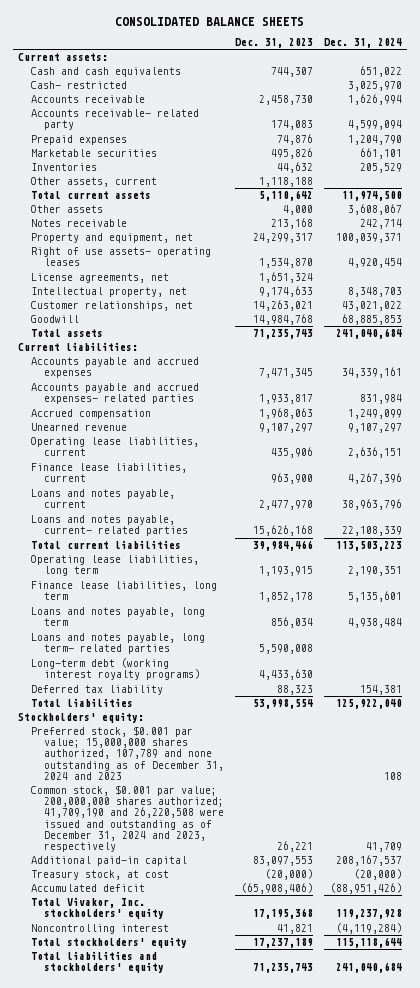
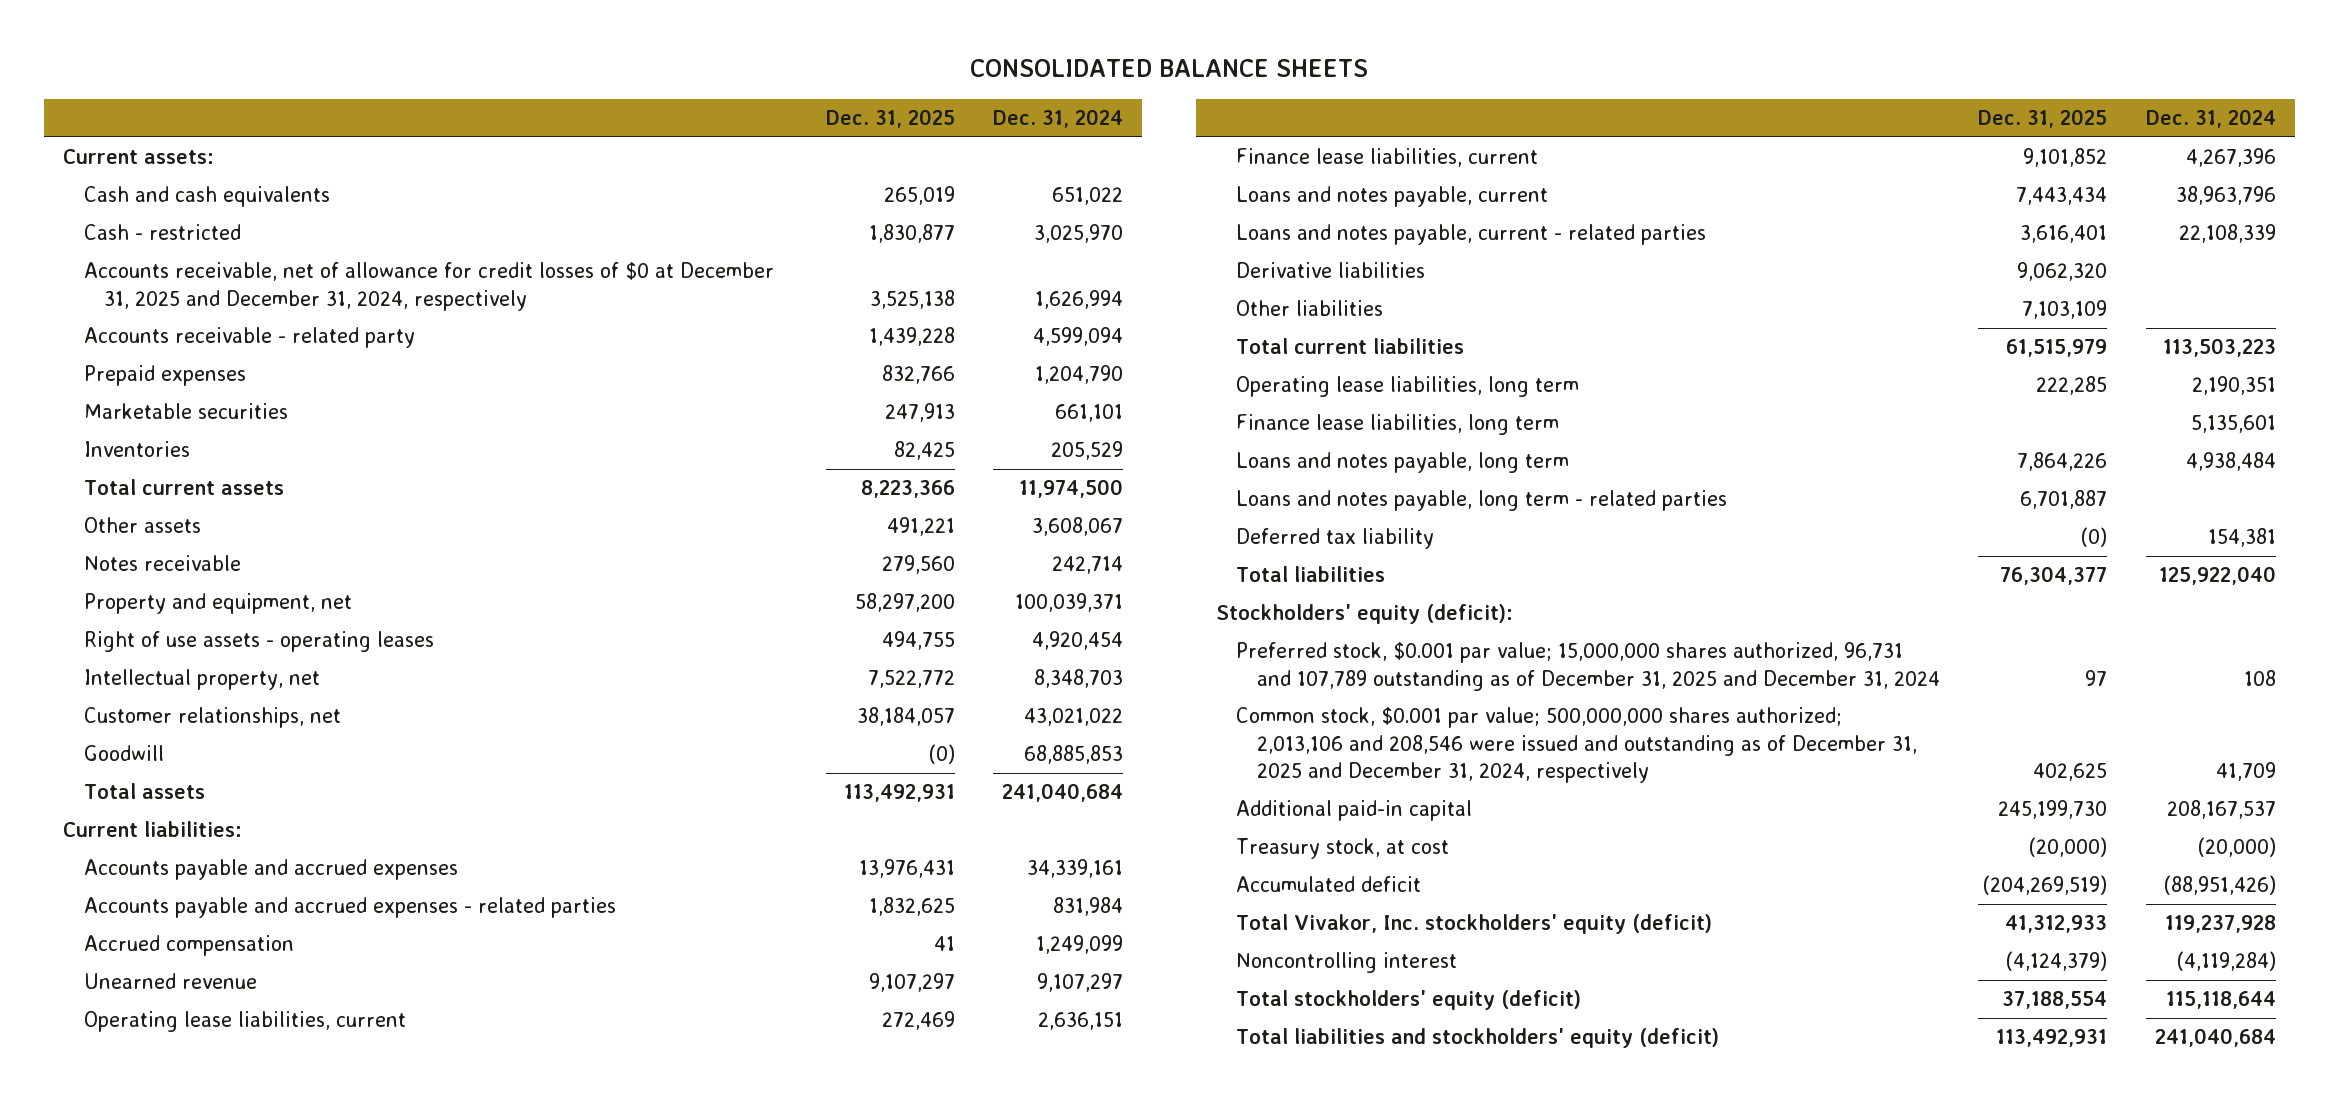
- | Dec. 31, 2023 | Dec. 31, 2024
+ | Dec. 31, 2025 | Dec. 31, 2024
- Cash- restricted | | 3,025,970
- Accounts receivable | 2,458,730 | 1,626,994
- Accounts receivable- related party | 174,083 | 4,599,094
+ Cash - restricted | 1,830,877 | 3,025,970
+ Accounts receivable, net of allowance for credit losses of $0 at December 31, 2025 and December 31, 2024, respectively | 3,525,138 | 1,626,994
+ Accounts receivable - related party | 1,439,228 | 4,599,094
- Other assets, current | 1,118,188 |
- Right of use assets- operating leases | 1,534,870 | 4,920,454
- License agreements, net | 1,651,324 |
+ Right of use assets - operating leases | 494,755 | 4,920,454
- Accounts payable and accrued expenses- related parties | 1,933,817 | 831,984
+ Accounts payable and accrued expenses - related parties | 1,832,625 | 831,984
- Loans and notes payable, current- related parties | 15,626,168 | 22,108,339
+ Loans and notes payable, current - related parties | 3,616,401 | 22,108,339
+ Derivative liabilities | 9,062,320 |
+ Other liabilities | 7,103,109 |
- Loans and notes payable, long term- related parties | 5,590,008 |
- Long-term debt (working interest royalty programs) | 4,433,630 |
+ Loans and notes payable, long term - related parties | 6,701,887 |
- Stockholders' equity:
- Preferred stock, $0.001 par value; 15,000,000 shares authorized, 107,789 and none outstanding as of December 31, 2024 and 2023 | | 108
- Common stock, $0.001 par value; 200,000,000 shares authorized; 41,709,190 and 26,220,508 were issued and outstanding as of December 31, 2024 and 2023, respectively | 26,221 | 41,709
+ Stockholders' equity (deficit):
+ Preferred stock, $0.001 par value; 15,000,000 shares authorized, 96,731 and 107,789 outstanding as of December 31, 2025 and December 31, 2024 | 97 | 108
+ Common stock, $0.001 par value; 500,000,000 shares authorized; 2,013,106 and 208,546 were issued and outstanding as of December 31, 2025 and December 31, 2024, respectively | 402,625 | 41,709
- Total Vivakor, Inc. stockholders' equity | 17,195,368 | 119,237,928
+ Total Vivakor, Inc. stockholders' equity (deficit) | 41,312,933 | 119,237,928
- Total stockholders' equity | 17,237,189 | 115,118,644
- Total liabilities and stockholders' equity | 71,235,743 | 241,040,684
+ Total stockholders' equity (deficit) | 37,188,554 | 115,118,644
+ Total liabilities and stockholders' equity (deficit) | 113,492,931 | 241,040,684

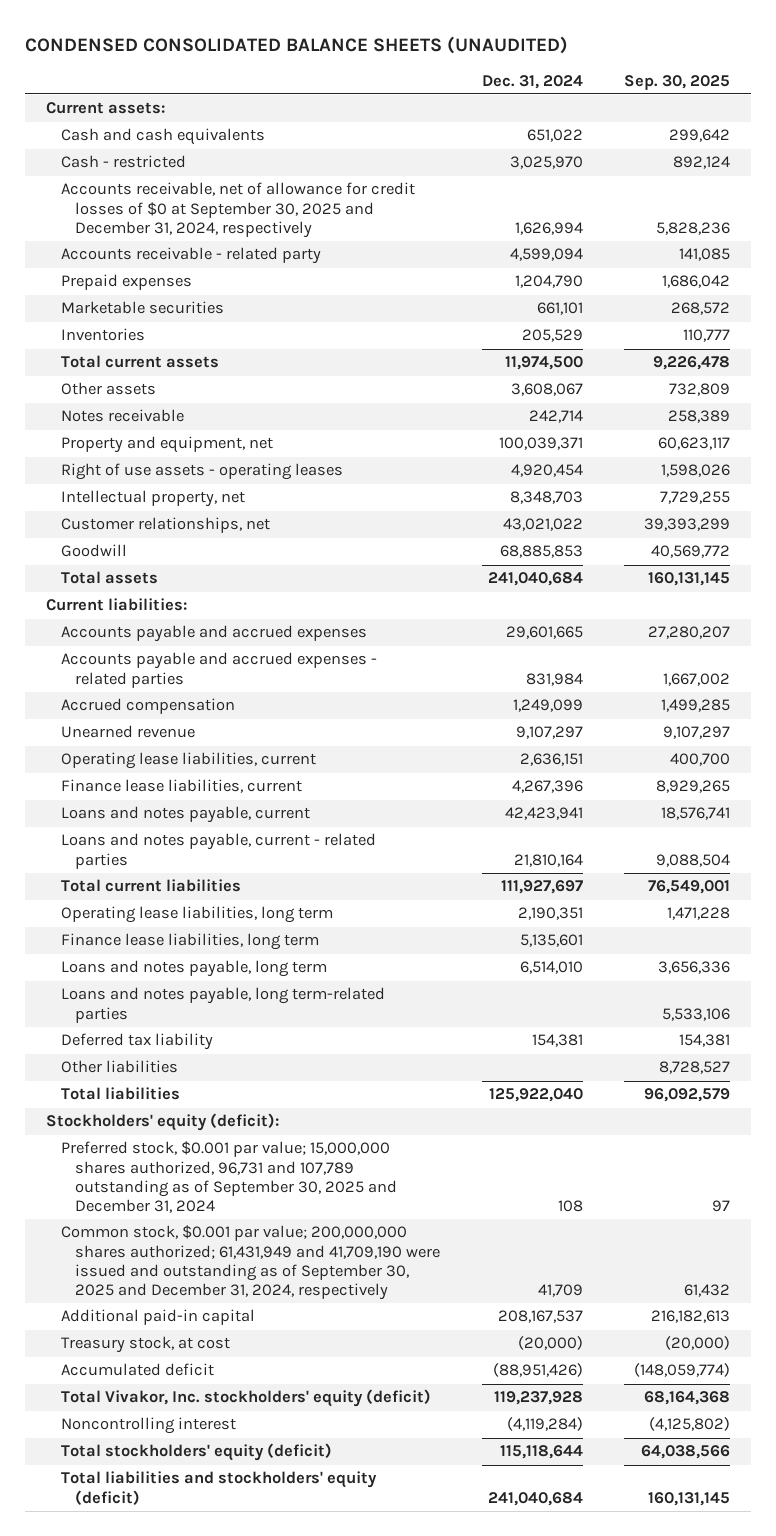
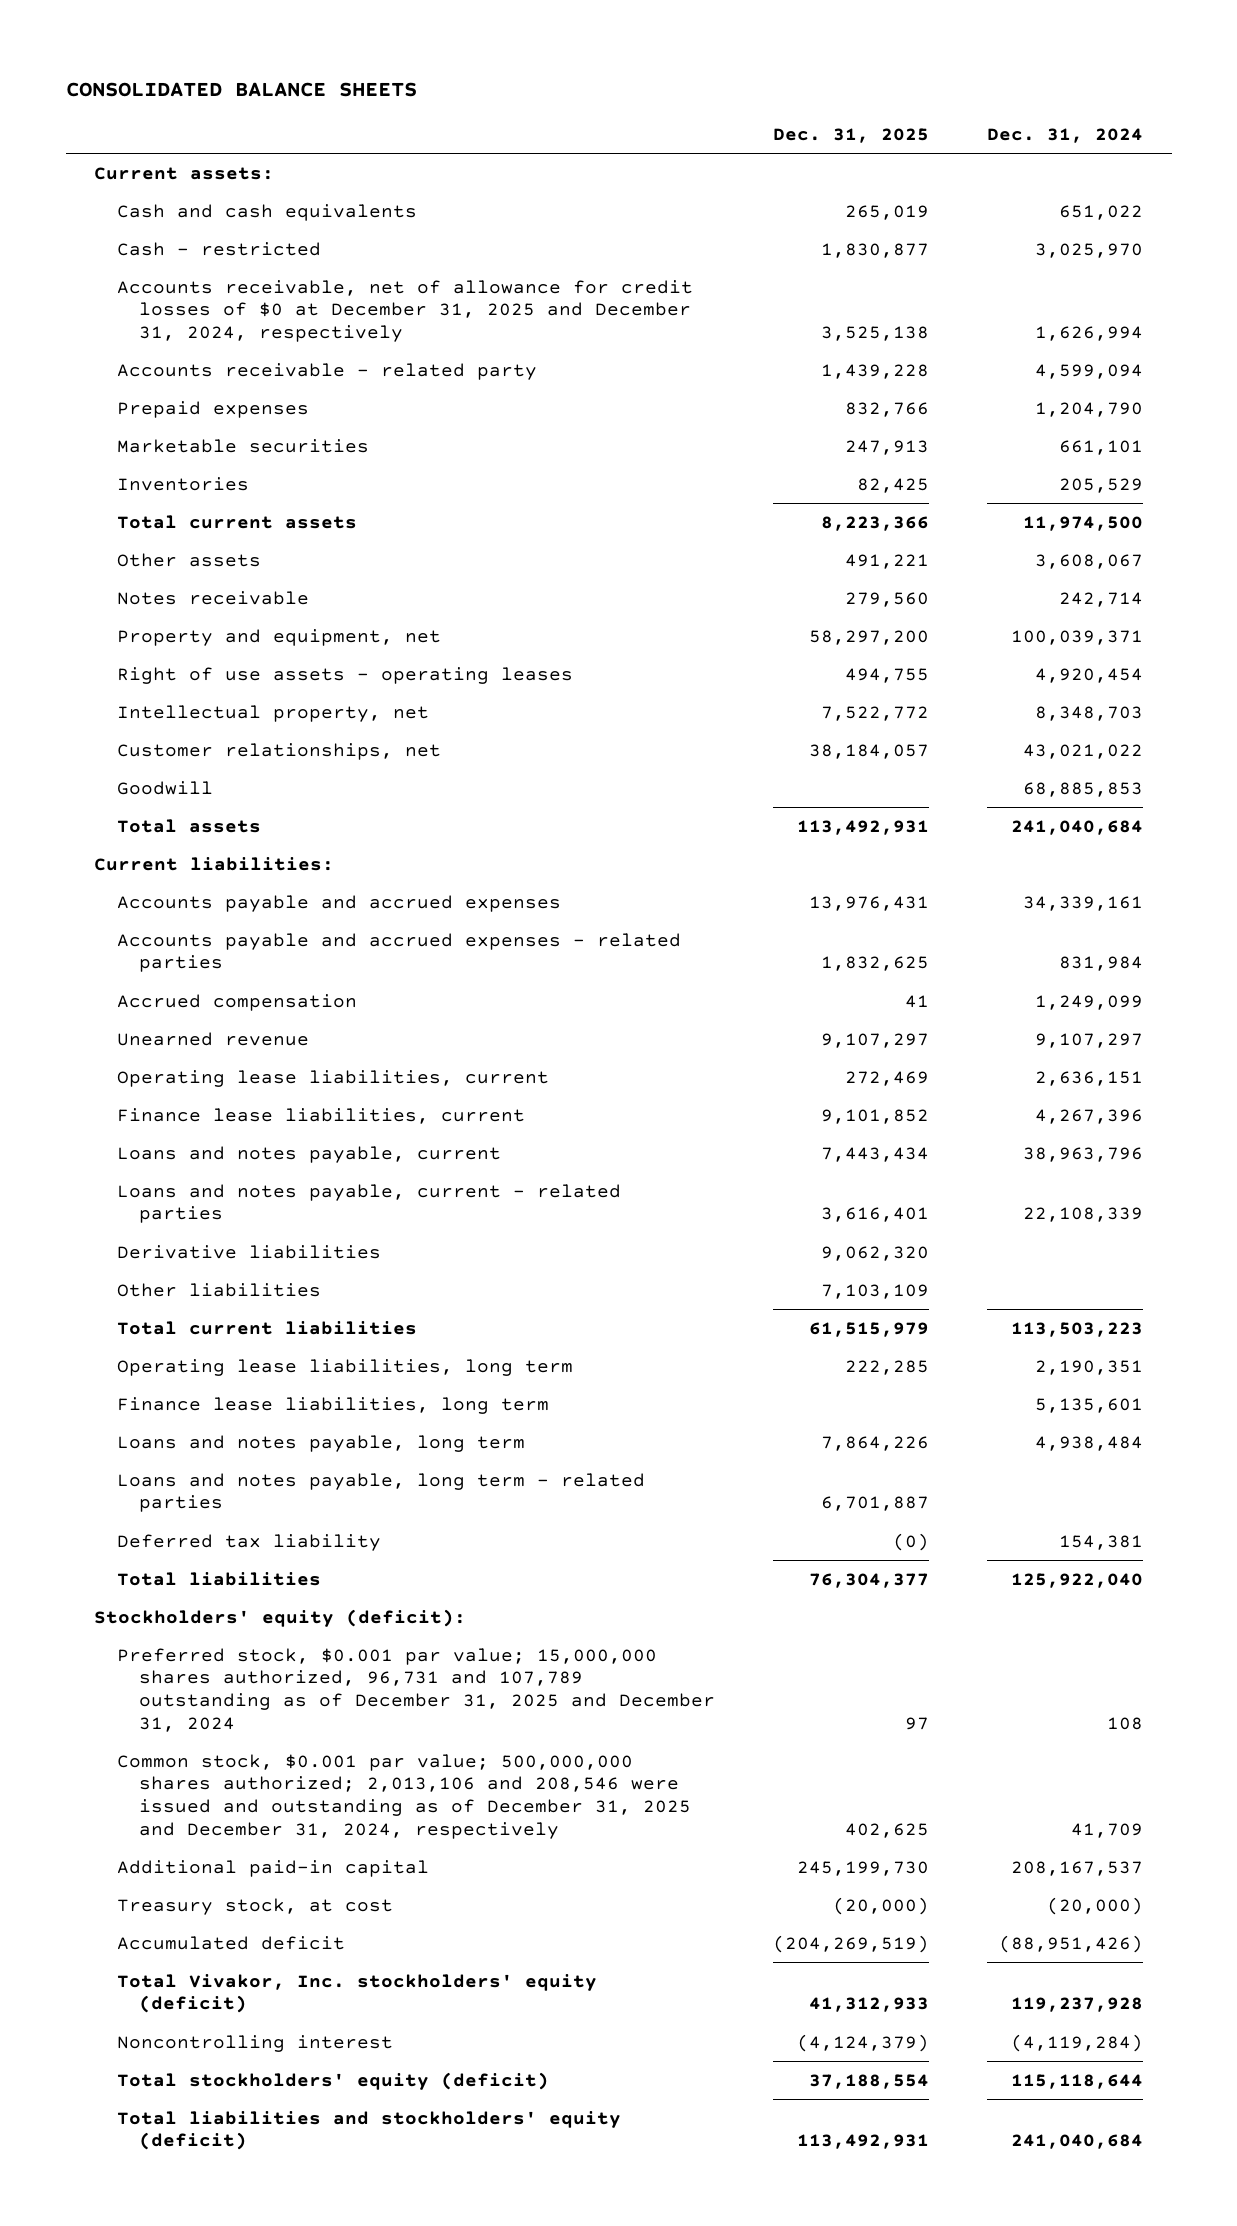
- CONDENSED CONSOLIDATED BALANCE SHEETS (UNAUDITED)
+ CONSOLIDATED BALANCE SHEETS
- | Dec. 31, 2024 | Sep. 30, 2025
+ | Dec. 31, 2025 | Dec. 31, 2024
- Accounts receivable, net of allowance for credit losses of $0 at September 30, 2025 and December 31, 2024, respectively | 1,626,994 | 5,828,236
+ Accounts receivable, net of allowance for credit losses of $0 at December 31, 2025 and December 31, 2024, respectively | 3,525,138 | 1,626,994
- Accounts payable and accrued expenses | 29,601,665 | 27,280,207
+ Accounts payable and accrued expenses | 13,976,431 | 34,339,161
- Loans and notes payable, current | 42,423,941 | 18,576,741
- Loans and notes payable, current - related parties | 21,810,164 | 9,088,504
- Total current liabilities | 111,927,697 | 76,549,001
+ Loans and notes payable, current | 7,443,434 | 38,963,796
+ Loans and notes payable, current - related parties | 3,616,401 | 22,108,339
+ Derivative liabilities | 9,062,320 |
moved up: Other liabilities | 7,103,109 |
+ Total current liabilities | 61,515,979 | 113,503,223
- Loans and notes payable, long term | 6,514,010 | 3,656,336
- Loans and notes payable, long term-related parties | | 5,533,106
+ Loans and notes payable, long term | 7,864,226 | 4,938,484
+ Loans and notes payable, long term - related parties | 6,701,887 |
- Preferred stock, $0.001 par value; 15,000,000 shares authorized, 96,731 and 107,789 outstanding as of September 30, 2025 and December 31, 2024 | 108 | 97
- Common stock, $0.001 par value; 200,000,000 shares authorized; 61,431,949 and 41,709,190 were issued and outstanding as of September 30, 2025 and December 31, 2024, respectively | 41,709 | 61,432
+ Preferred stock, $0.001 par value; 15,000,000 shares authorized, 96,731 and 107,789 outstanding as of December 31, 2025 and December 31, 2024 | 97 | 108
+ Common stock, $0.001 par value; 500,000,000 shares authorized; 2,013,106 and 208,546 were issued and outstanding as of December 31, 2025 and December 31, 2024, respectively | 402,625 | 41,709

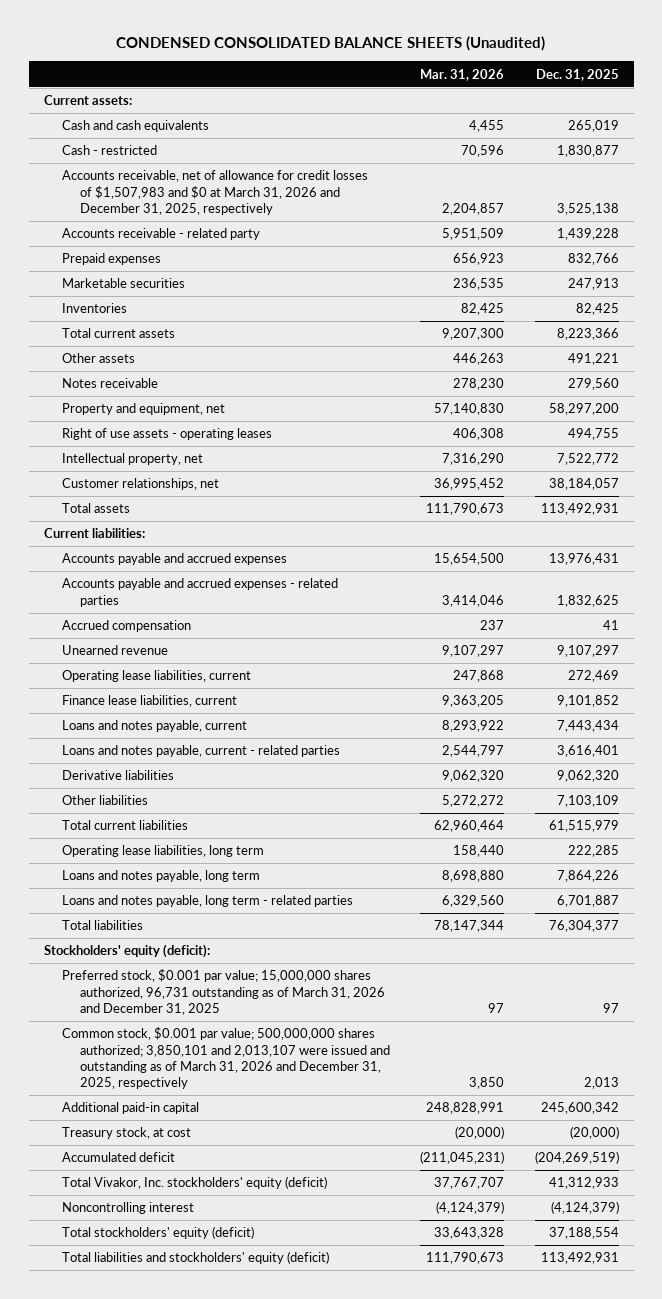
- CONSOLIDATED BALANCE SHEETS
+ CONDENSED CONSOLIDATED BALANCE SHEETS (Unaudited)
- | Dec. 31, 2025 | Dec. 31, 2024
+ | Mar. 31, 2026 | Dec. 31, 2025
- Accounts receivable, net of allowance for credit losses of $0 at December 31, 2025 and December 31, 2024, respectively | 3,525,138 | 1,626,994
+ Accounts receivable, net of allowance for credit losses of $1,507,983 and $0 at March 31, 2026 and December 31, 2025, respectively | 2,204,857 | 3,525,138
- Goodwill | | 68,885,853
- Finance lease liabilities, long term | | 5,135,601
- Deferred tax liability | (0) | 154,381
- Preferred stock, $0.001 par value; 15,000,000 shares authorized, 96,731 and 107,789 outstanding as of December 31, 2025 and December 31, 2024 | 97 | 108
- Common stock, $0.001 par value; 500,000,000 shares authorized; 2,013,106 and 208,546 were issued and outstanding as of December 31, 2025 and December 31, 2024, respectively | 402,625 | 41,709
- Additional paid-in capital | 245,199,730 | 208,167,537
+ Preferred stock, $0.001 par value; 15,000,000 shares authorized, 96,731 outstanding as of March 31, 2026 and December 31, 2025 | 97 | 97
+ Common stock, $0.001 par value; 500,000,000 shares authorized; 3,850,101 and 2,013,107 were issued and outstanding as of March 31, 2026 and December 31, 2025, respectively | 3,850 | 2,013
+ Additional paid-in capital | 248,828,991 | 245,600,342

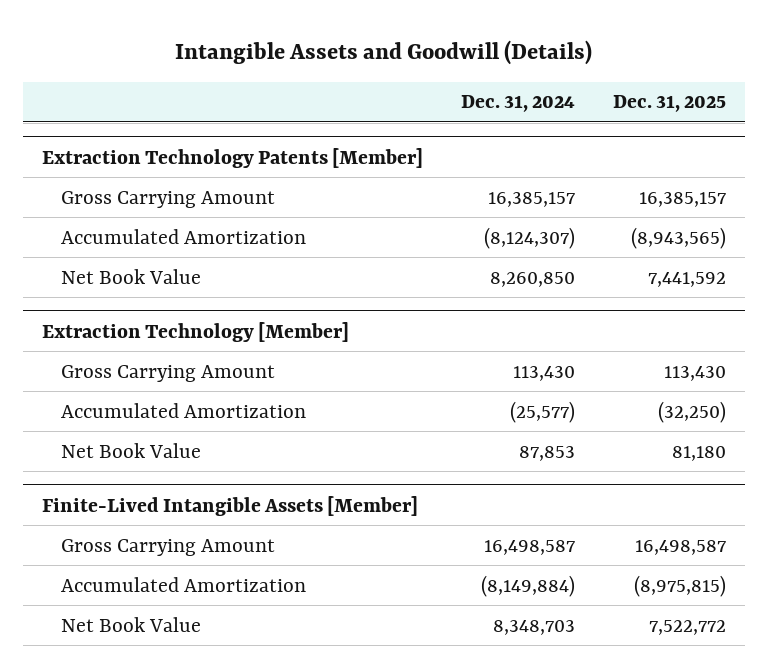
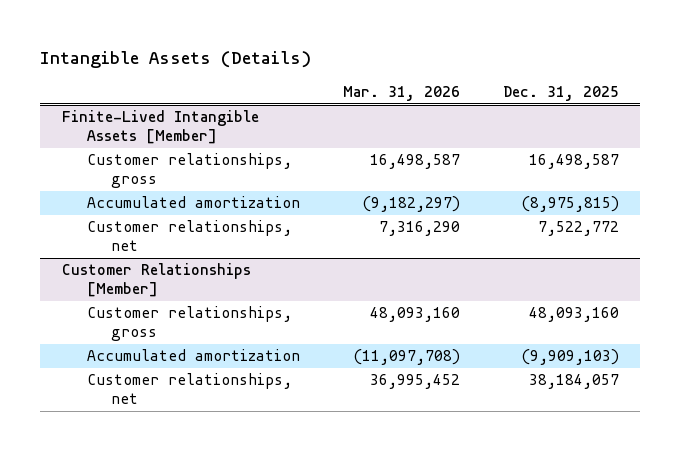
- Intangible Assets and Goodwill (Details)
+ Intangible Assets (Details)
- | Dec. 31, 2024 | Dec. 31, 2025
+ | Mar. 31, 2026 | Dec. 31, 2025
- Extraction Technology Patents [Member]
- Gross Carrying Amount | 16,385,157 | 16,385,157
- Accumulated Amortization | (8,124,307) | (8,943,565)
- Net Book Value | 8,260,850 | 7,441,592
- Extraction Technology [Member]
- Gross Carrying Amount | 113,430 | 113,430
- Accumulated Amortization | (25,577) | (32,250)
- Net Book Value | 87,853 | 81,180
@ Finite-Lived Intangible Assets [Member]
- Gross Carrying Amount | 16,498,587 | 16,498,587
- Accumulated Amortization | (8,149,884) | (8,975,815)
- Net Book Value | 8,348,703 | 7,522,772
+ Customer relationships, gross | 16,498,587 | 16,498,587
+ Accumulated amortization | (9,182,297) | (8,975,815)
+ Customer relationships, net | 7,316,290 | 7,522,772
+ Customer Relationships [Member]
+ Customer relationships, gross | 48,093,160 | 48,093,160
+ Accumulated amortization | (11,097,708) | (9,909,103)
+ Customer relationships, net | 36,995,452 | 38,184,057

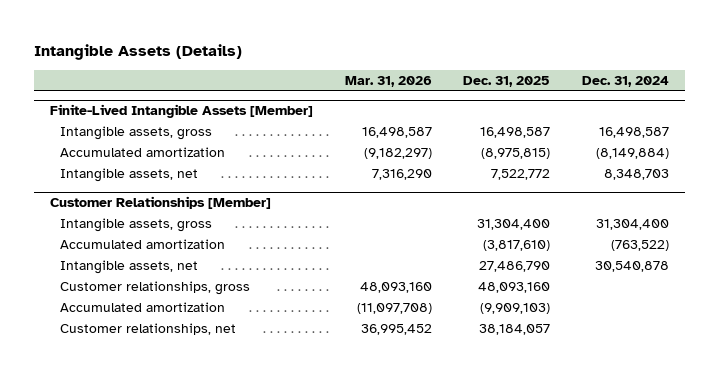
- | Mar. 31, 2026 | Dec. 31, 2025
+ | Mar. 31, 2026 | Dec. 31, 2025 | Dec. 31, 2024
@ Finite-Lived Intangible Assets [Member]
- Customer relationships, gross | 16,498,587 | 16,498,587
+ Intangible assets, gross | 16,498,587 | 16,498,587 | 16,498,587
- Customer relationships, net | 7,316,290 | 7,522,772
+ Intangible assets, net | 7,316,290 | 7,522,772 | 8,348,703
@ Customer Relationships [Member]
+ Intangible assets, gross | | 31,304,400 | 31,304,400
+ Accumulated amortization | | (3,817,610) | (763,522)
+ Intangible assets, net | | 27,486,790 | 30,540,878

